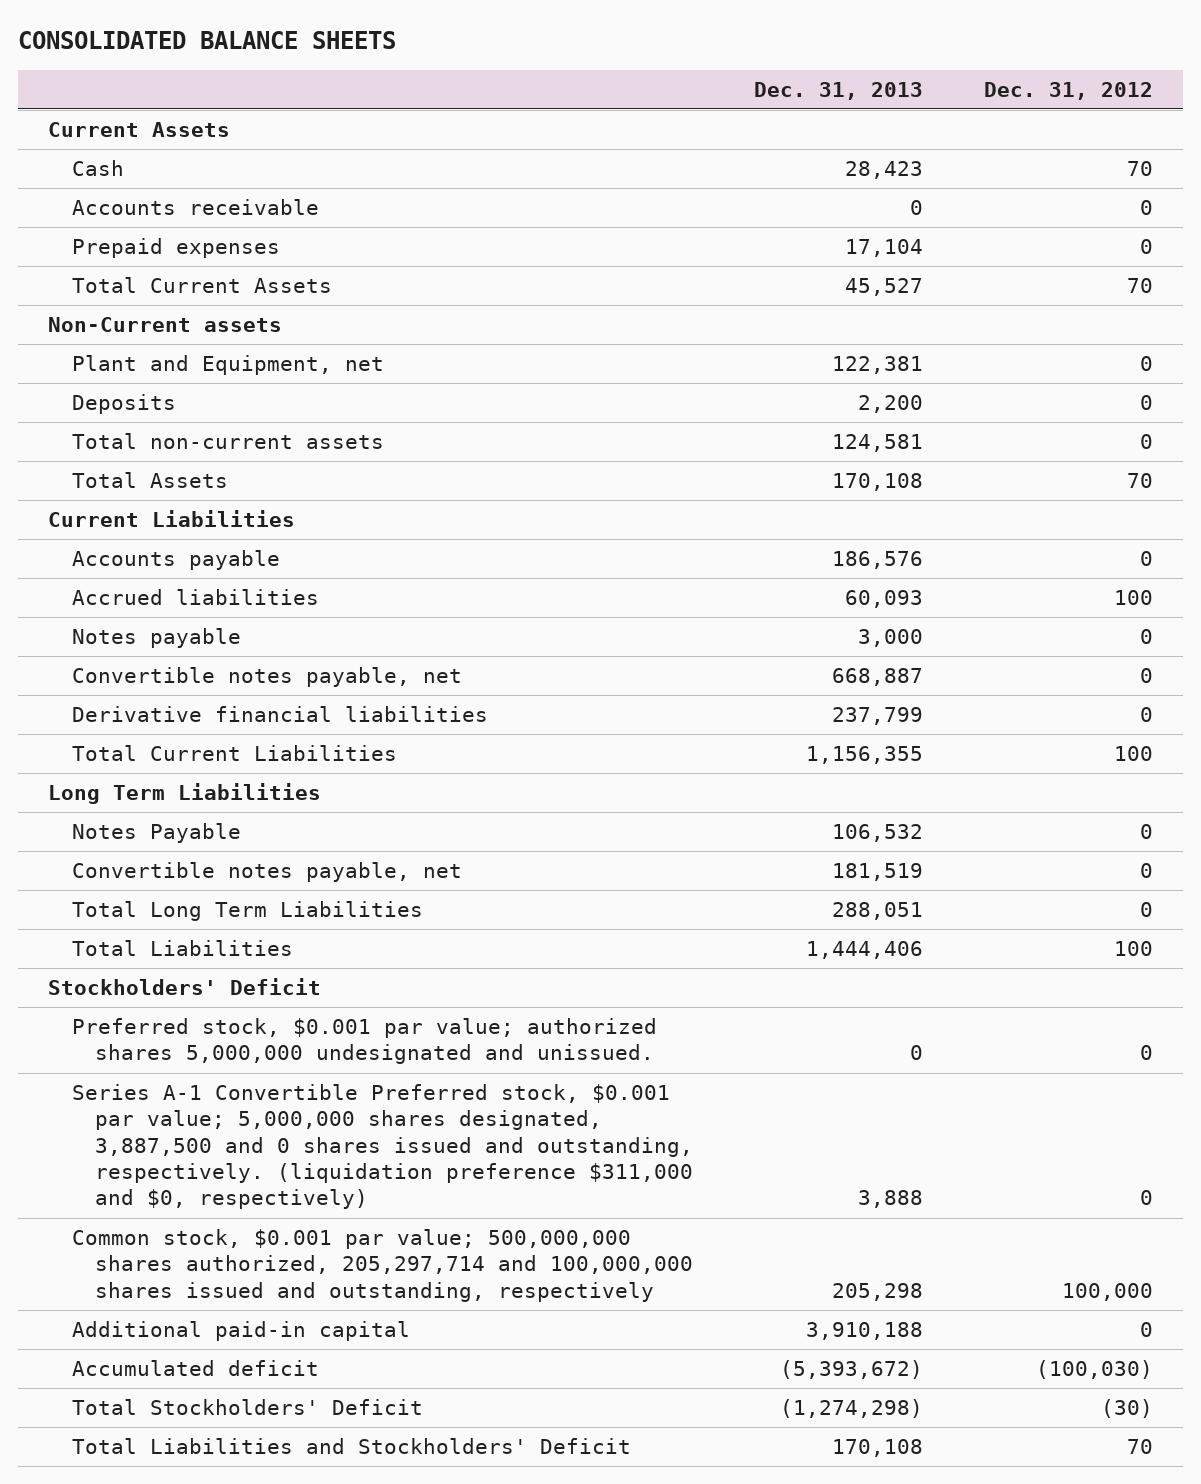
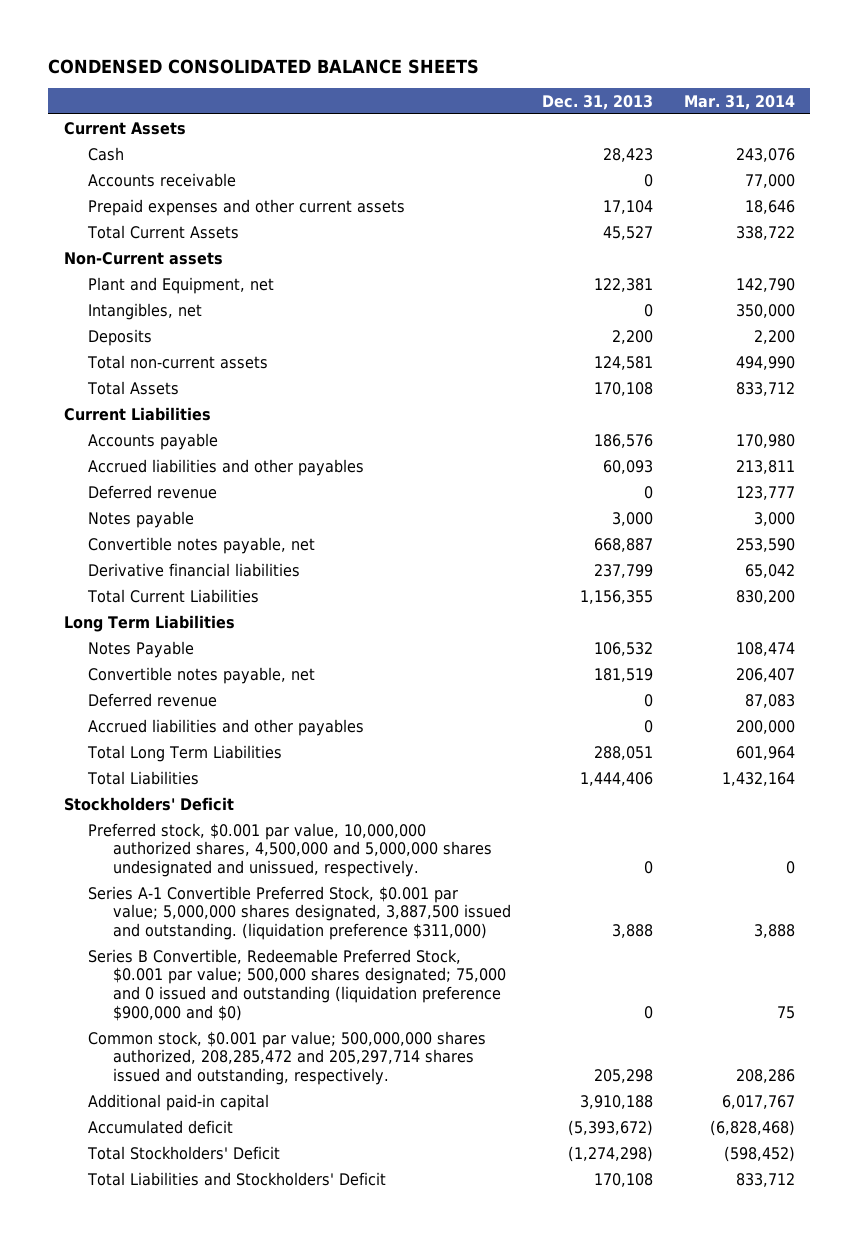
- CONSOLIDATED BALANCE SHEETS
+ CONDENSED CONSOLIDATED BALANCE SHEETS
- | Dec. 31, 2013 | Dec. 31, 2012
+ | Dec. 31, 2013 | Mar. 31, 2014
- Prepaid expenses | 17,104 | 0
+ Prepaid expenses and other current assets | 17,104 | 18,646
+ Intangibles, net | 0 | 350,000
- Accrued liabilities | 60,093 | 100
+ Accrued liabilities and other payables | 60,093 | 213,811
+ Deferred revenue | 0 | 123,777
+ Deferred revenue | 0 | 87,083
+ Accrued liabilities and other payables | 0 | 200,000
- Preferred stock, $0.001 par value; authorized shares 5,000,000 undesignated and unissued. | 0 | 0
- Series A-1 Convertible Preferred stock, $0.001 par value; 5,000,000 shares designated, 3,887,500 and 0 shares issued and outstanding, respectively. (liquidation preference $311,000 and $0, respectively) | 3,888 | 0
- Common stock, $0.001 par value; 500,000,000 shares authorized, 205,297,714 and 100,000,000 shares issued and outstanding, respectively | 205,298 | 100,000
+ Preferred stock, $0.001 par value, 10,000,000 authorized shares, 4,500,000 and 5,000,000 shares undesignated and unissued, respectively. | 0 | 0
+ Series A-1 Convertible Preferred Stock, $0.001 par value; 5,000,000 shares designated, 3,887,500 issued and outstanding. (liquidation preference $311,000) | 3,888 | 3,888
+ Series B Convertible, Redeemable Preferred Stock, $0.001 par value; 500,000 shares designated; 75,000 and 0 issued and outstanding (liquidation preference $900,000 and $0) | 0 | 75
+ Common stock, $0.001 par value; 500,000,000 shares authorized, 208,285,472 and 205,297,714 shares issued and outstanding, respectively. | 205,298 | 208,286

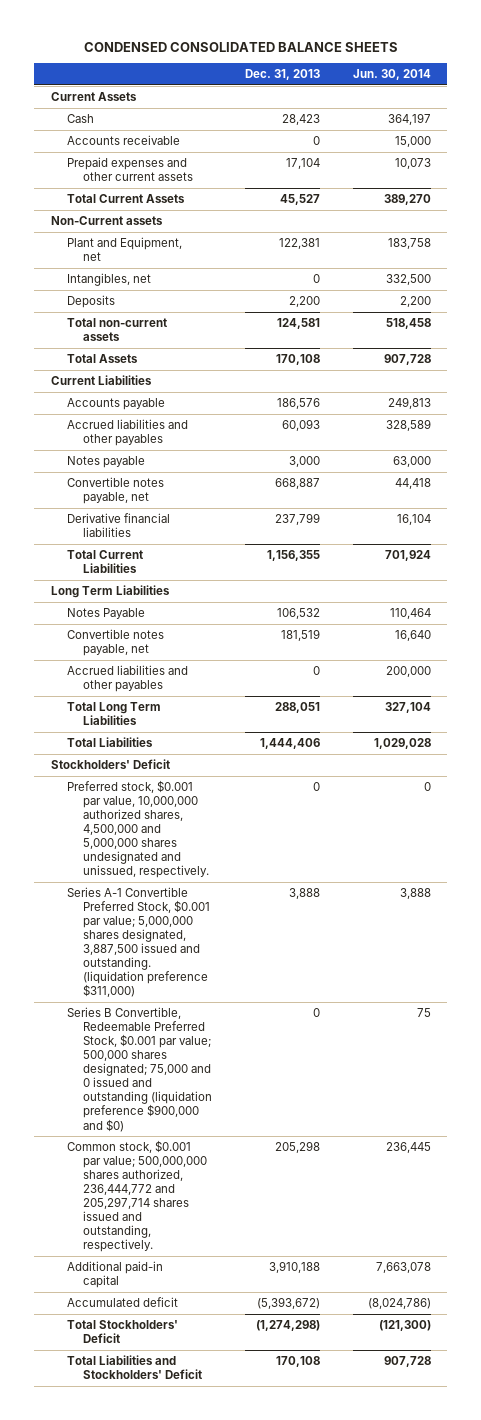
- | Dec. 31, 2013 | Mar. 31, 2014
+ | Dec. 31, 2013 | Jun. 30, 2014
- Deferred revenue | 0 | 123,777
- Deferred revenue | 0 | 87,083
- Common stock, $0.001 par value; 500,000,000 shares authorized, 208,285,472 and 205,297,714 shares issued and outstanding, respectively. | 205,298 | 208,286
+ Common stock, $0.001 par value; 500,000,000 shares authorized, 236,444,772 and 205,297,714 shares issued and outstanding, respectively. | 205,298 | 236,445

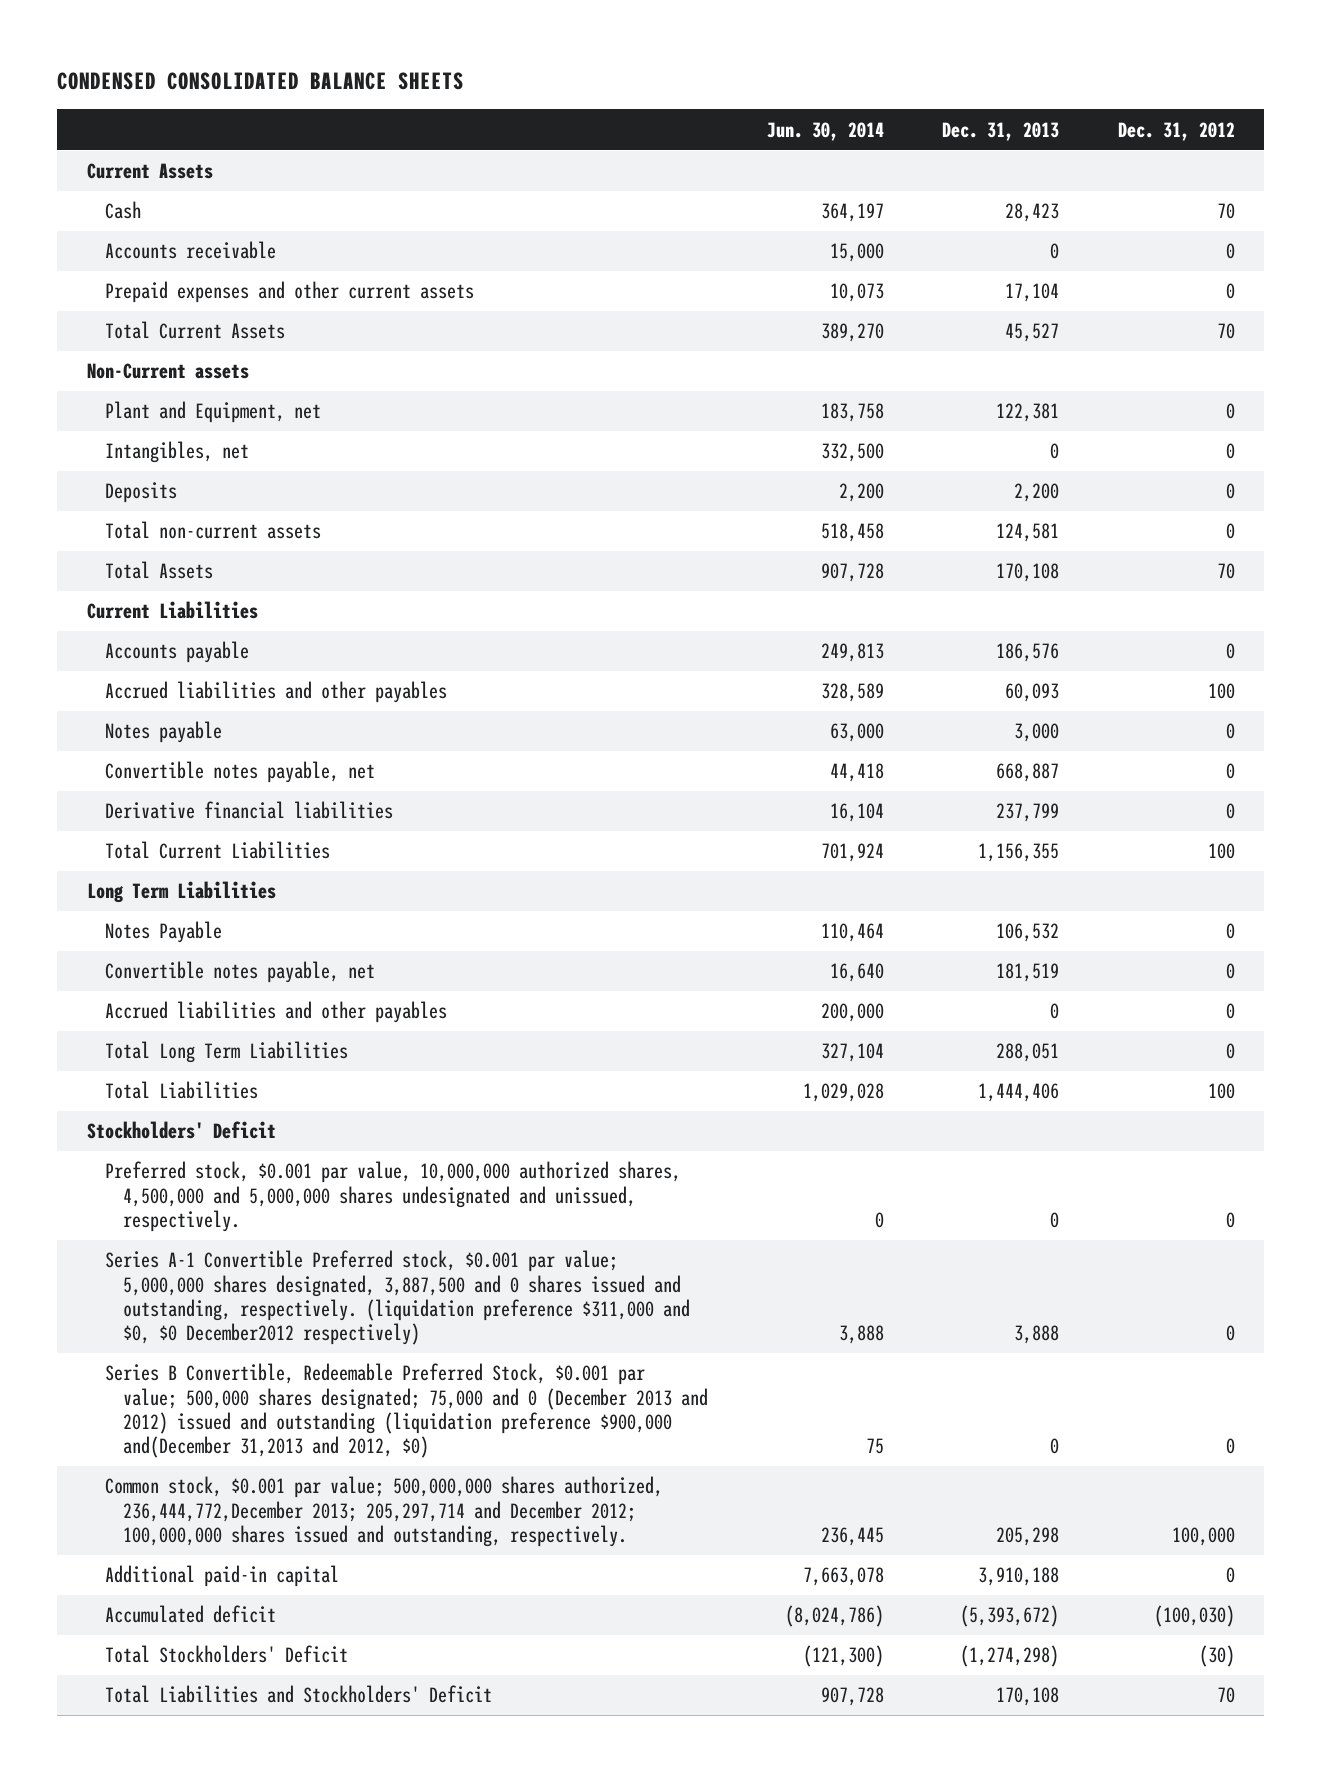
- | Dec. 31, 2013 | Jun. 30, 2014
+ | Jun. 30, 2014 | Dec. 31, 2013 | Dec. 31, 2012
- Series A-1 Convertible Preferred Stock, $0.001 par value; 5,000,000 shares designated, 3,887,500 issued and outstanding. (liquidation preference $311,000) | 3,888 | 3,888
- Series B Convertible, Redeemable Preferred Stock, $0.001 par value; 500,000 shares designated; 75,000 and 0 issued and outstanding (liquidation preference $900,000 and $0) | 0 | 75
- Common stock, $0.001 par value; 500,000,000 shares authorized, 236,444,772 and 205,297,714 shares issued and outstanding, respectively. | 205,298 | 236,445
+ Series A-1 Convertible Preferred stock, $0.001 par value; 5,000,000 shares designated, 3,887,500 and 0 shares issued and outstanding, respectively. (liquidation preference $311,000 and $0, $0 December2012 respectively) | 3,888 | 3,888 | 0
+ Series B Convertible, Redeemable Preferred Stock, $0.001 par value; 500,000 shares designated; 75,000 and 0 (December 2013 and 2012) issued and outstanding (liquidation preference $900,000 and(December 31,2013 and 2012, $0) | 75 | 0 | 0
+ Common stock, $0.001 par value; 500,000,000 shares authorized, 236,444,772,December 2013; 205,297,714 and December 2012; 100,000,000 shares issued and outstanding, respectively. | 236,445 | 205,298 | 100,000

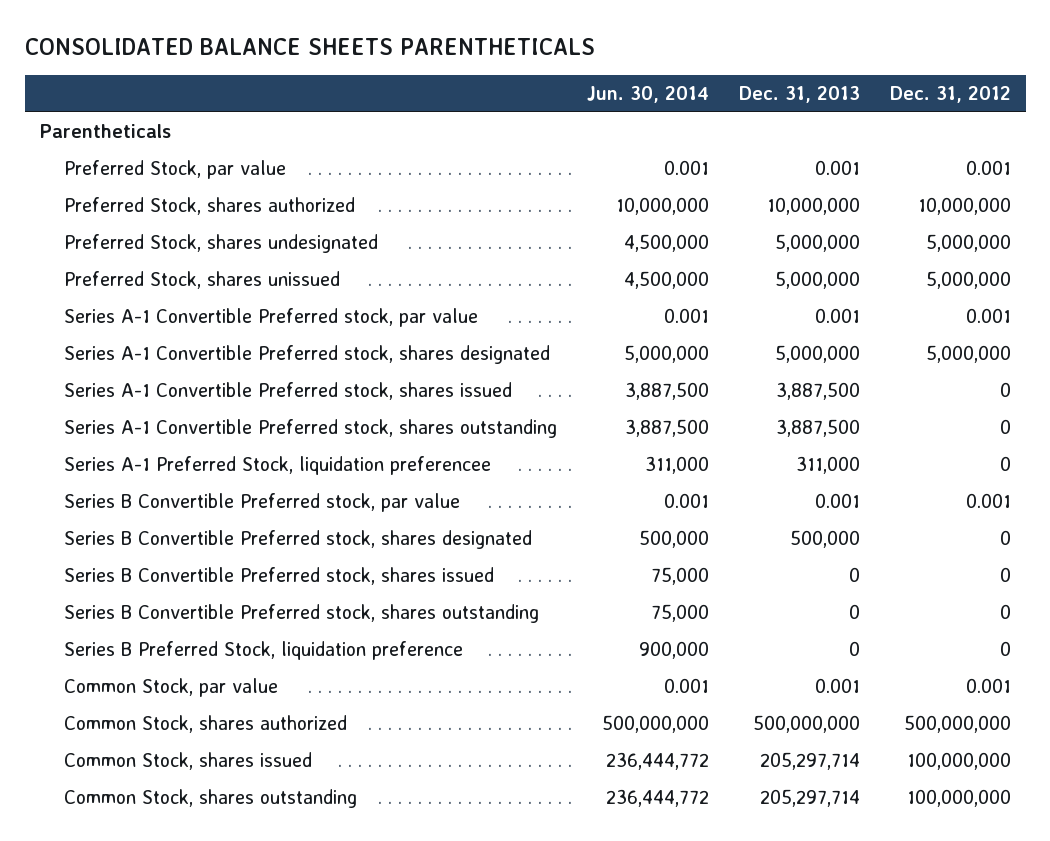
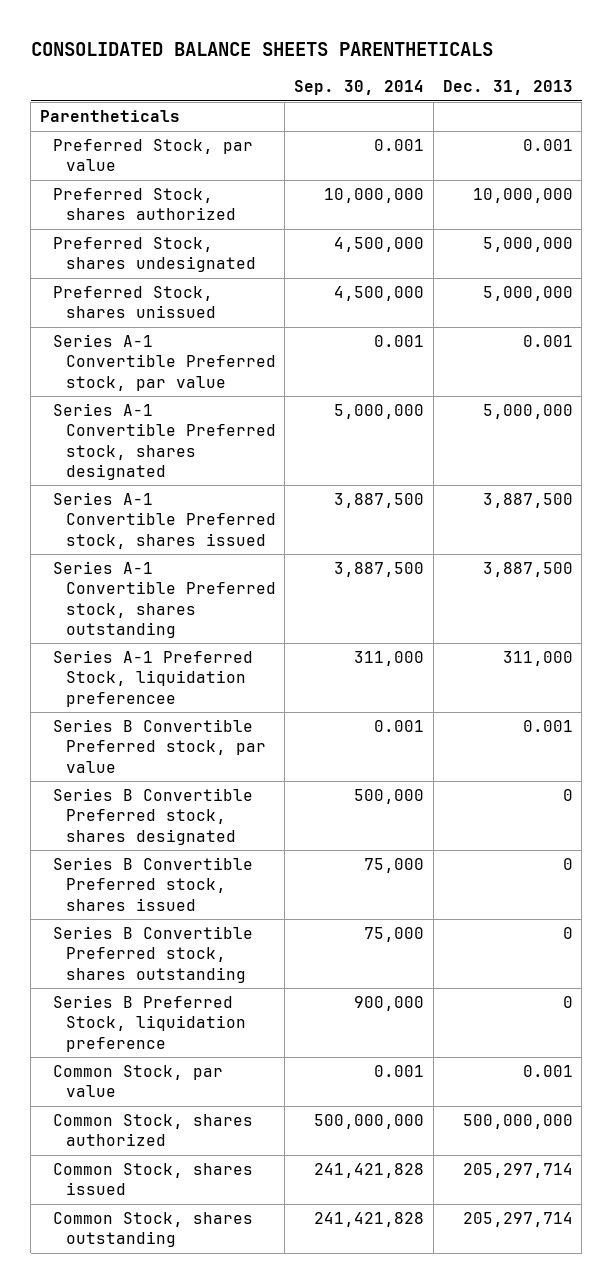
- | Jun. 30, 2014 | Dec. 31, 2013 | Dec. 31, 2012
+ | Sep. 30, 2014 | Dec. 31, 2013
- Series B Convertible Preferred stock, shares designated | 500,000 | 500,000 | 0
+ Series B Convertible Preferred stock, shares designated | 500,000 | 0

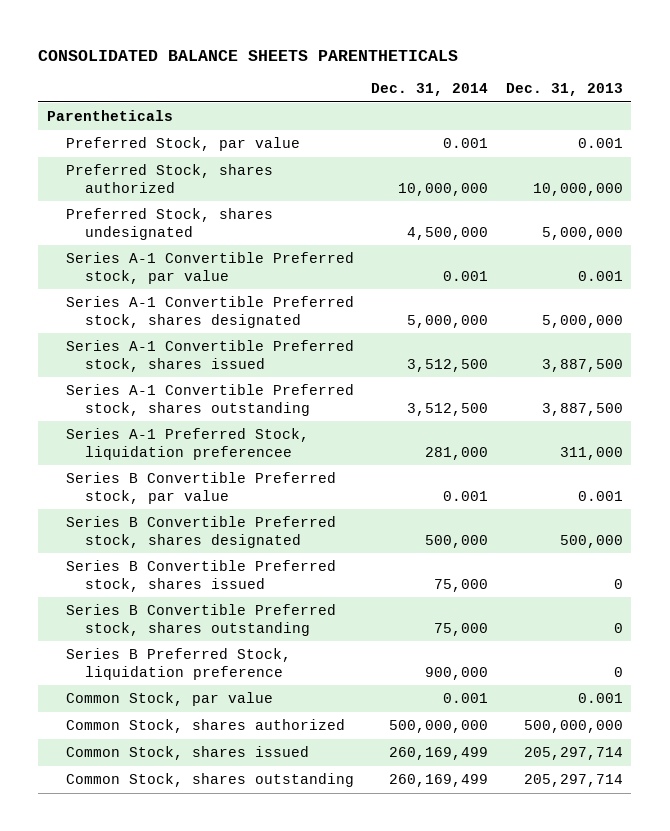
- | Sep. 30, 2014 | Dec. 31, 2013
+ | Dec. 31, 2014 | Dec. 31, 2013
- Preferred Stock, shares unissued | 4,500,000 | 5,000,000
- Series B Convertible Preferred stock, shares designated | 500,000 | 0
+ Series B Convertible Preferred stock, shares designated | 500,000 | 500,000

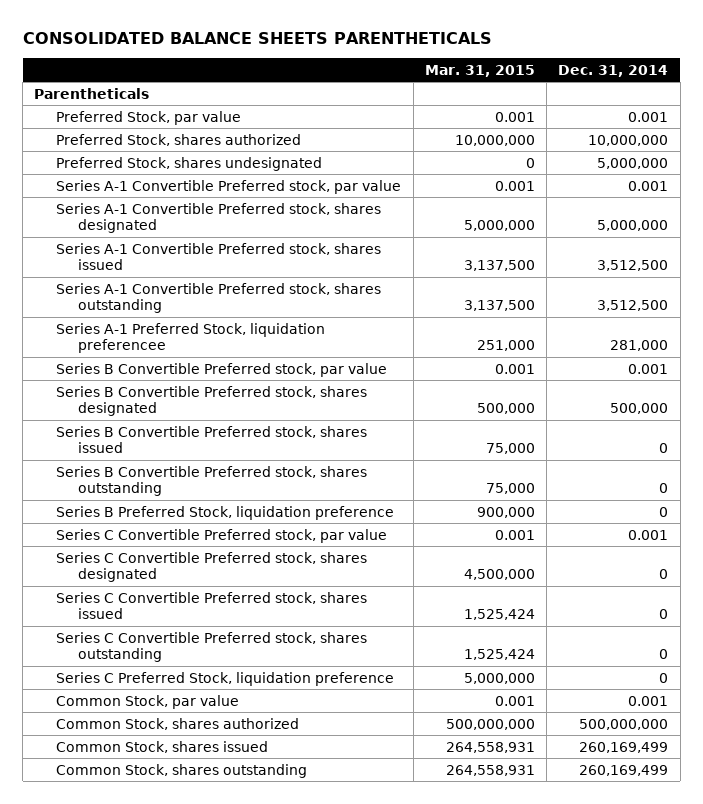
- | Dec. 31, 2014 | Dec. 31, 2013
+ | Mar. 31, 2015 | Dec. 31, 2014
- Preferred Stock, shares undesignated | 4,500,000 | 5,000,000
+ Preferred Stock, shares undesignated | 0 | 5,000,000
- Series B Convertible Preferred stock, shares issued | 75,000 | 0
- Series B Convertible Preferred stock, shares outstanding | 75,000 | 0
- Series B Preferred Stock, liquidation preference | 900,000 | 0
+ Series B Convertible Preferred stock, shares issued | 75,000 | 0
+ Series B Convertible Preferred stock, shares outstanding | 75,000 | 0
+ Series B Preferred Stock, liquidation preference | 900,000 | 0
+ Series C Convertible Preferred stock, par value | 0.001 | 0.001
+ Series C Convertible Preferred stock, shares designated | 4,500,000 | 0
+ Series C Convertible Preferred stock, shares issued | 1,525,424 | 0
+ Series C Convertible Preferred stock, shares outstanding | 1,525,424 | 0
+ Series C Preferred Stock, liquidation preference | 5,000,000 | 0

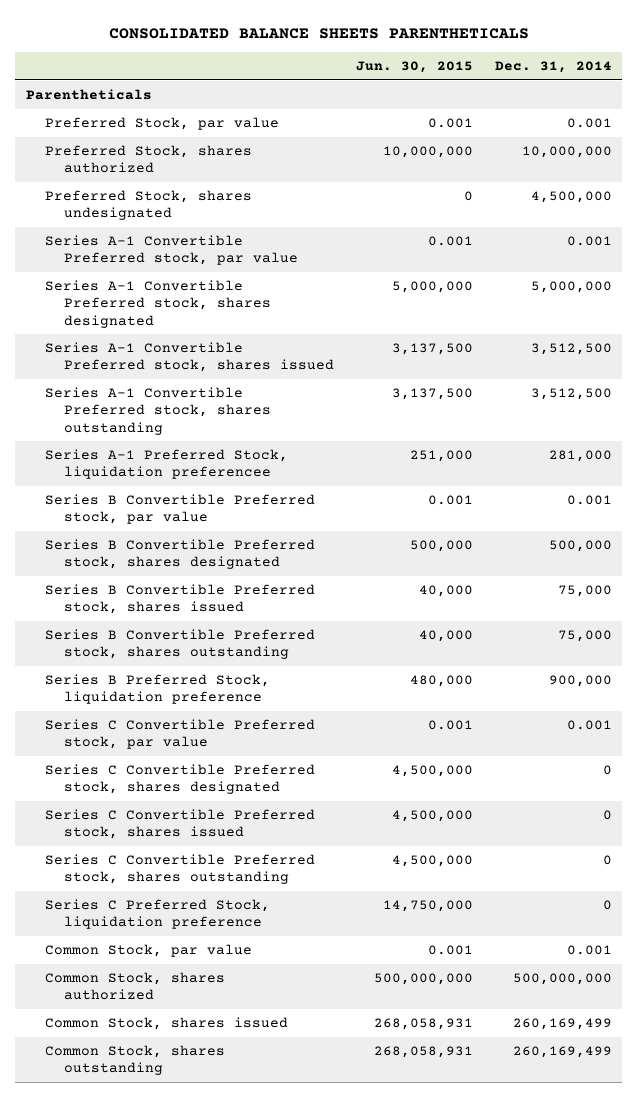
- | Mar. 31, 2015 | Dec. 31, 2014
+ | Jun. 30, 2015 | Dec. 31, 2014
- Preferred Stock, shares undesignated | 0 | 5,000,000
+ Preferred Stock, shares undesignated | 0 | 4,500,000
- Series B Convertible Preferred stock, shares issued | 75,000 | 0
- Series B Convertible Preferred stock, shares outstanding | 75,000 | 0
- Series B Preferred Stock, liquidation preference | 900,000 | 0
+ Series B Convertible Preferred stock, shares issued | 40,000 | 75,000
+ Series B Convertible Preferred stock, shares outstanding | 40,000 | 75,000
+ Series B Preferred Stock, liquidation preference | 480,000 | 900,000

